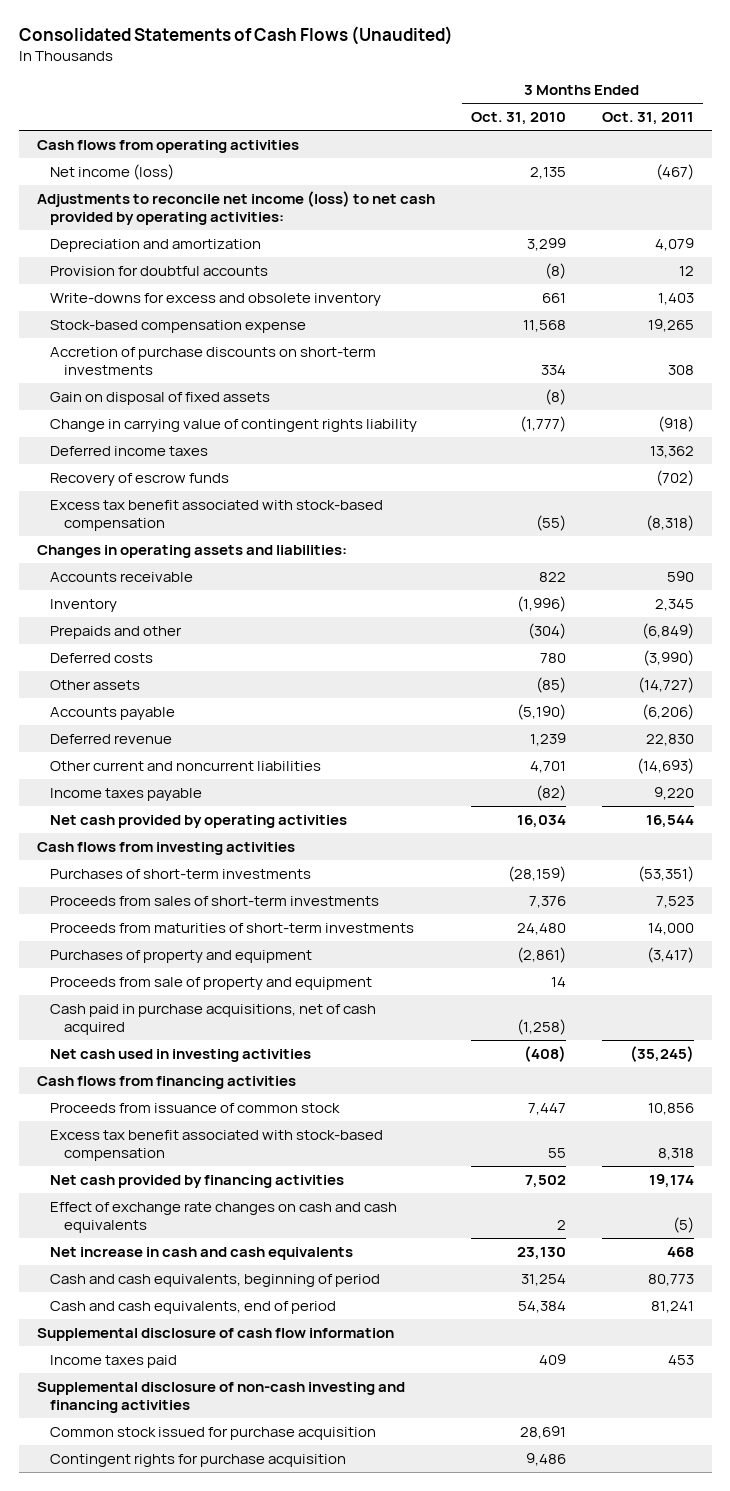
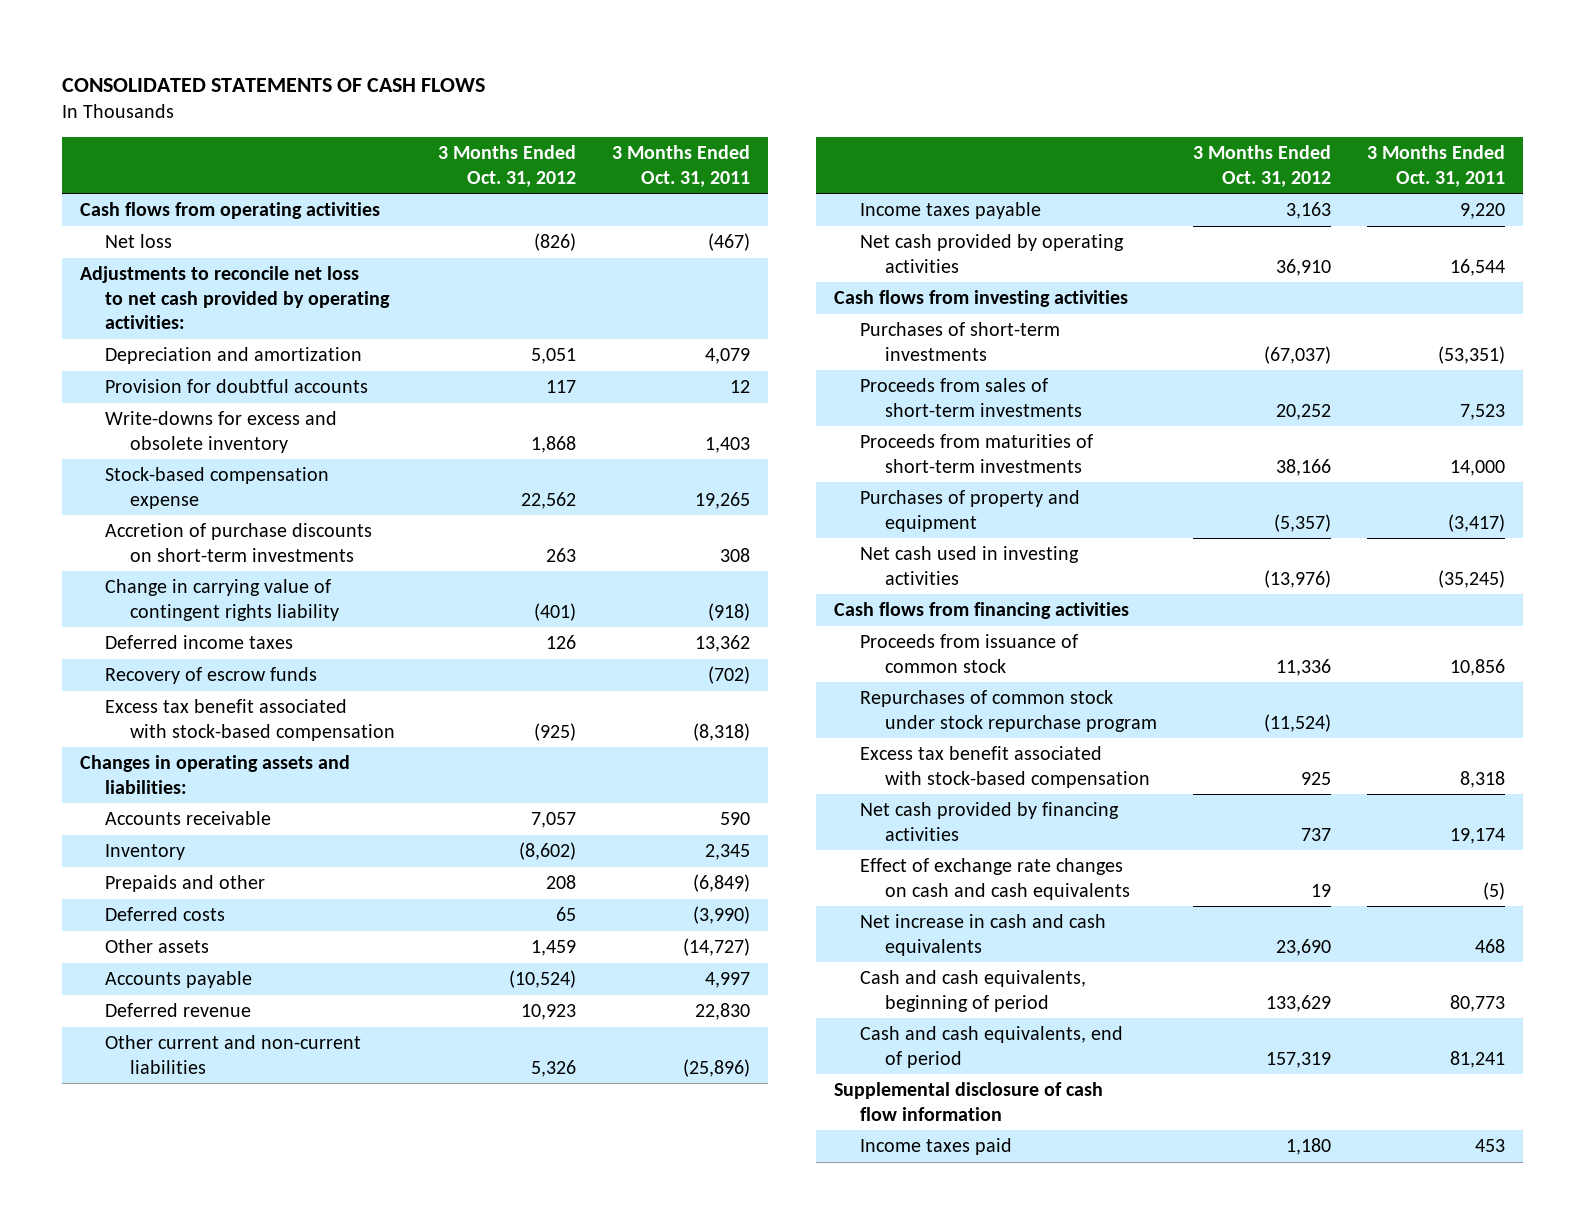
- Consolidated Statements of Cash Flows (Unaudited)
+ CONSOLIDATED STATEMENTS OF CASH FLOWS
- | 3 Months Ended Oct. 31, 2010 | 3 Months Ended Oct. 31, 2011
+ | 3 Months Ended Oct. 31, 2012 | 3 Months Ended Oct. 31, 2011
- Net income (loss) | 2,135 | (467)
- Adjustments to reconcile net income (loss) to net cash provided by operating activities:
+ Net loss | (826) | (467)
+ Adjustments to reconcile net loss to net cash provided by operating activities:
- Gain on disposal of fixed assets | (8) |
- Accounts payable | (5,190) | (6,206)
+ Accounts payable | (10,524) | 4,997
- Other current and noncurrent liabilities | 4,701 | (14,693)
+ Other current and non-current liabilities | 5,326 | (25,896)
- Proceeds from sale of property and equipment | 14 |
- Cash paid in purchase acquisitions, net of cash acquired | (1,258) |
+ Repurchases of common stock under stock repurchase program | (11,524) |
- Supplemental disclosure of non-cash investing and financing activities
- Common stock issued for purchase acquisition | 28,691 |
- Contingent rights for purchase acquisition | 9,486 |

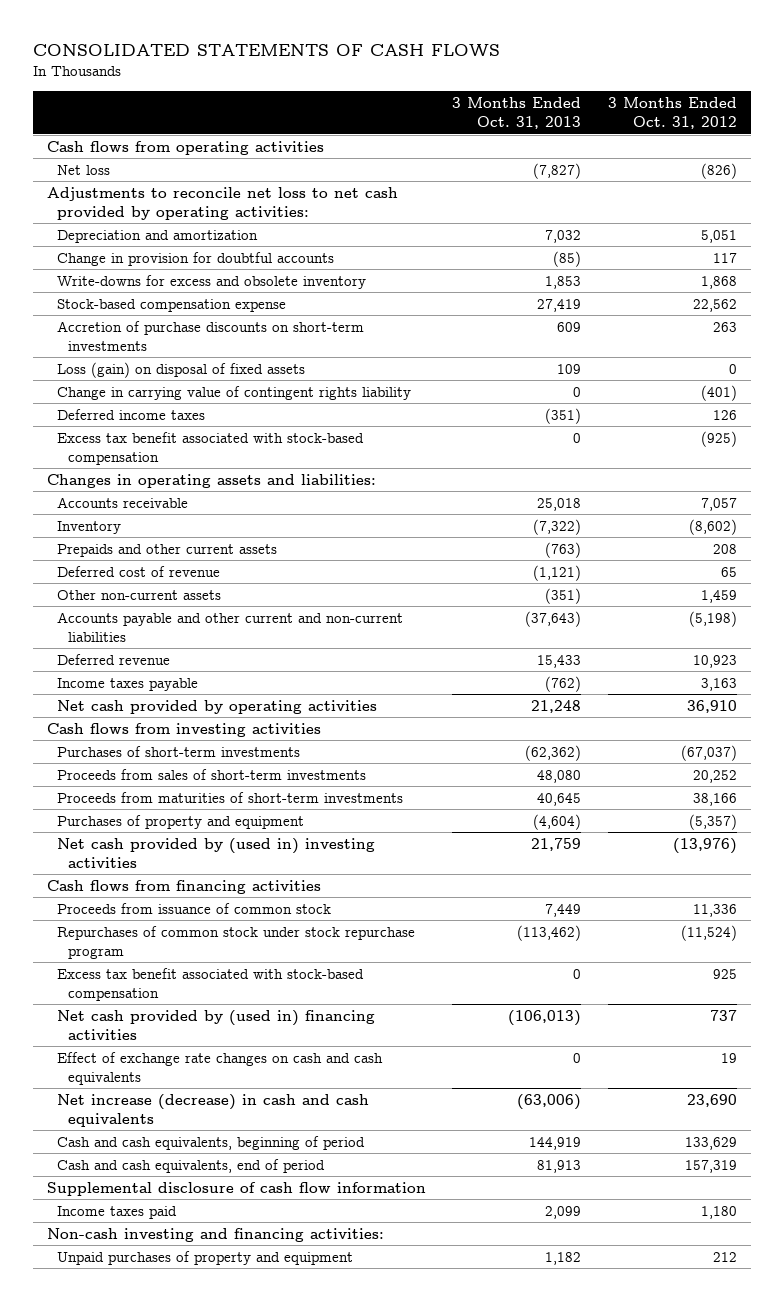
- | 3 Months Ended Oct. 31, 2012 | 3 Months Ended Oct. 31, 2011
+ | 3 Months Ended Oct. 31, 2013 | 3 Months Ended Oct. 31, 2012
- Provision for doubtful accounts | 117 | 12
+ Change in provision for doubtful accounts | (85) | 117
+ Loss (gain) on disposal of fixed assets | 109 | 0
- Recovery of escrow funds | | (702)
- Prepaids and other | 208 | (6,849)
- Deferred costs | 65 | (3,990)
- Other assets | 1,459 | (14,727)
- Accounts payable | (10,524) | 4,997
+ Prepaids and other current assets | (763) | 208
+ Deferred cost of revenue | (1,121) | 65
+ Other non-current assets | (351) | 1,459
+ Accounts payable and other current and non-current liabilities | (37,643) | (5,198)
- Other current and non-current liabilities | 5,326 | (25,896)
- Net cash used in investing activities | (13,976) | (35,245)
+ Net cash provided by (used in) investing activities | 21,759 | (13,976)
- Net cash provided by financing activities | 737 | 19,174
+ Net cash provided by (used in) financing activities | (106,013) | 737
- Net increase in cash and cash equivalents | 23,690 | 468
+ Net increase (decrease) in cash and cash equivalents | (63,006) | 23,690
+ Non-cash investing and financing activities:
+ Unpaid purchases of property and equipment | 1,182 | 212

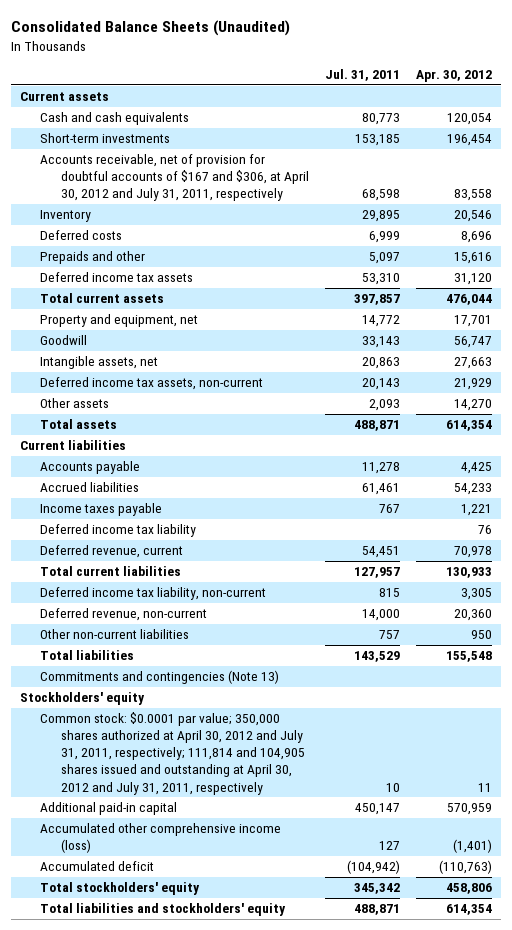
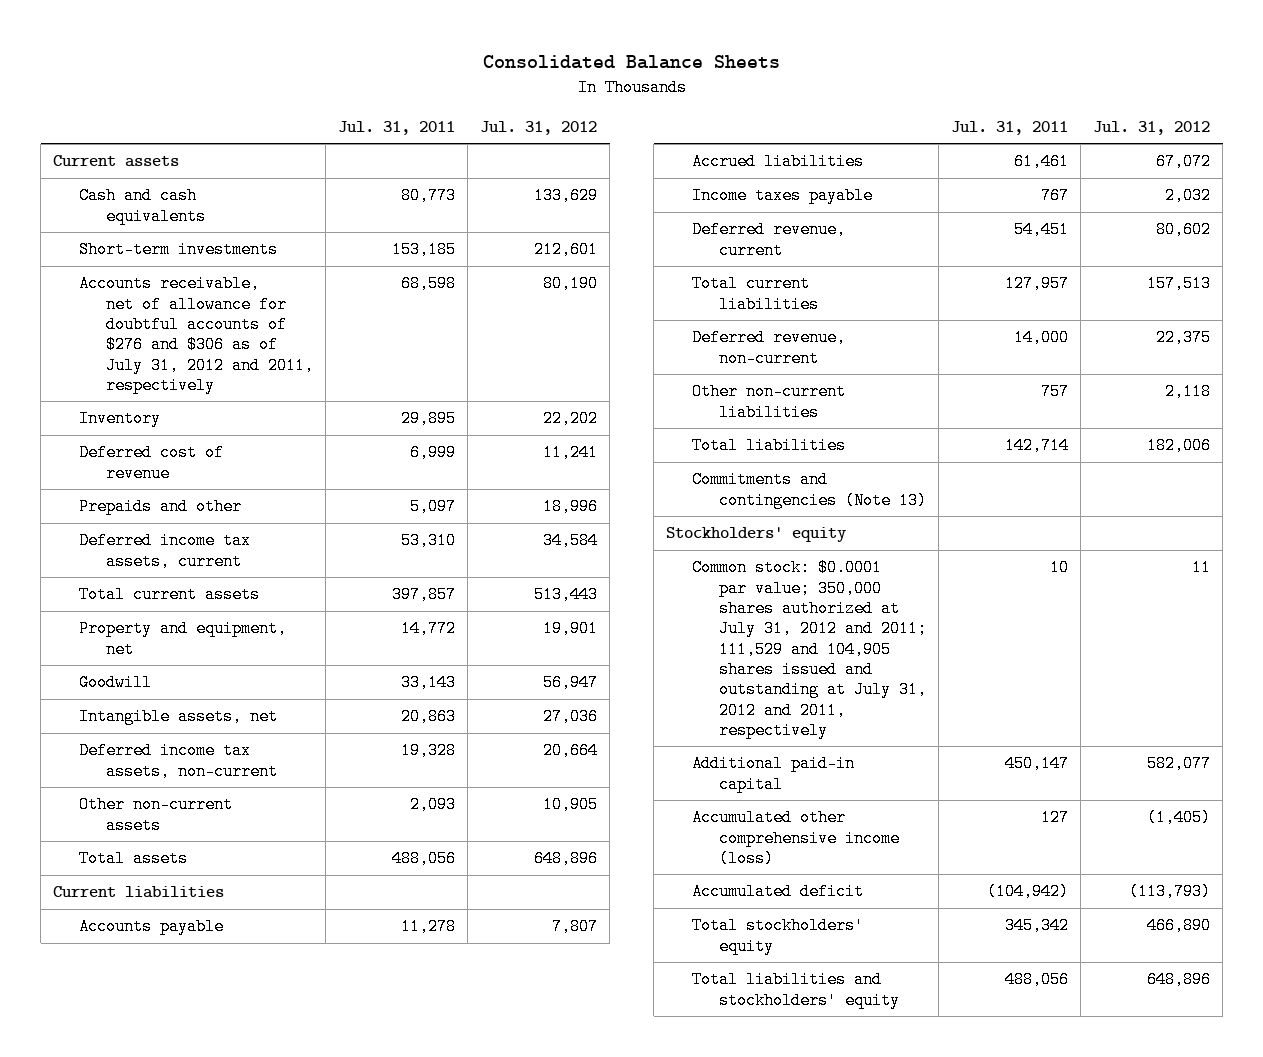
- Consolidated Balance Sheets (Unaudited)
+ Consolidated Balance Sheets
- | Jul. 31, 2011 | Apr. 30, 2012
+ | Jul. 31, 2011 | Jul. 31, 2012
- Accounts receivable, net of provision for doubtful accounts of $167 and $306, at April 30, 2012 and July 31, 2011, respectively | 68,598 | 83,558
+ Accounts receivable, net of allowance for doubtful accounts of $276 and $306 as of July 31, 2012 and 2011, respectively | 68,598 | 80,190
- Deferred costs | 6,999 | 8,696
+ Deferred cost of revenue | 6,999 | 11,241
- Deferred income tax assets | 53,310 | 31,120
+ Deferred income tax assets, current | 53,310 | 34,584
- Deferred income tax assets, non-current | 20,143 | 21,929
- Other assets | 2,093 | 14,270
- Total assets | 488,871 | 614,354
+ Deferred income tax assets, non-current | 19,328 | 20,664
+ Other non-current assets | 2,093 | 10,905
+ Total assets | 488,056 | 648,896
- Deferred income tax liability | | 76
- Deferred income tax liability, non-current | 815 | 3,305
- Total liabilities | 143,529 | 155,548
+ Total liabilities | 142,714 | 182,006
- Common stock: $0.0001 par value; 350,000 shares authorized at April 30, 2012 and July 31, 2011, respectively; 111,814 and 104,905 shares issued and outstanding at April 30, 2012 and July 31, 2011, respectively | 10 | 11
+ Common stock: $0.0001 par value; 350,000 shares authorized at July 31, 2012 and 2011; 111,529 and 104,905 shares issued and outstanding at July 31, 2012 and 2011, respectively | 10 | 11
- Total liabilities and stockholders' equity | 488,871 | 614,354
+ Total liabilities and stockholders' equity | 488,056 | 648,896

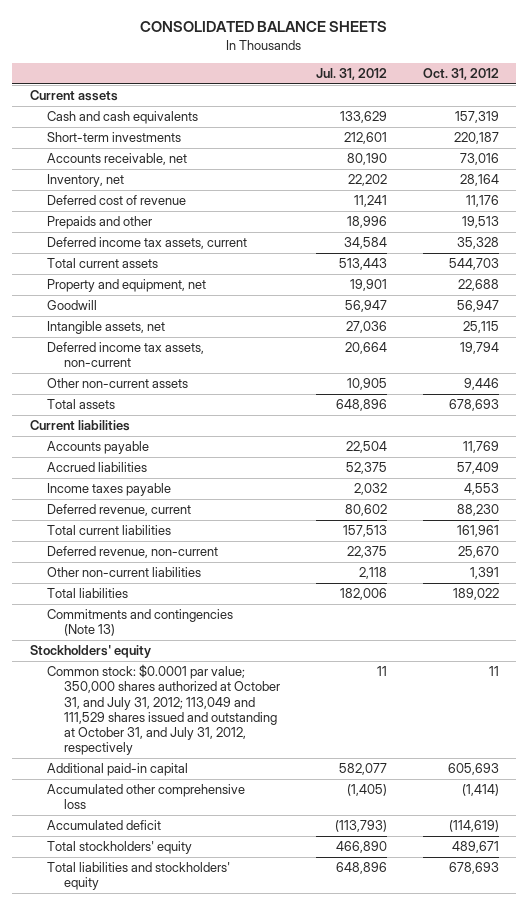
- Consolidated Balance Sheets
+ CONSOLIDATED BALANCE SHEETS
- | Jul. 31, 2011 | Jul. 31, 2012
+ | Jul. 31, 2012 | Oct. 31, 2012
- Accounts receivable, net of allowance for doubtful accounts of $276 and $306 as of July 31, 2012 and 2011, respectively | 68,598 | 80,190
- Inventory | 29,895 | 22,202
+ Accounts receivable, net | 80,190 | 73,016
+ Inventory, net | 22,202 | 28,164
- Accounts payable | 11,278 | 7,807
- Accrued liabilities | 61,461 | 67,072
+ Accounts payable | 22,504 | 11,769
+ Accrued liabilities | 52,375 | 57,409
- Common stock: $0.0001 par value; 350,000 shares authorized at July 31, 2012 and 2011; 111,529 and 104,905 shares issued and outstanding at July 31, 2012 and 2011, respectively | 10 | 11
+ Common stock: $0.0001 par value; 350,000 shares authorized at October 31, and July 31, 2012; 113,049 and 111,529 shares issued and outstanding at October 31, and July 31, 2012, respectively | 11 | 11
- Accumulated other comprehensive income (loss) | 127 | (1,405)
+ Accumulated other comprehensive loss | (1,405) | (1,414)

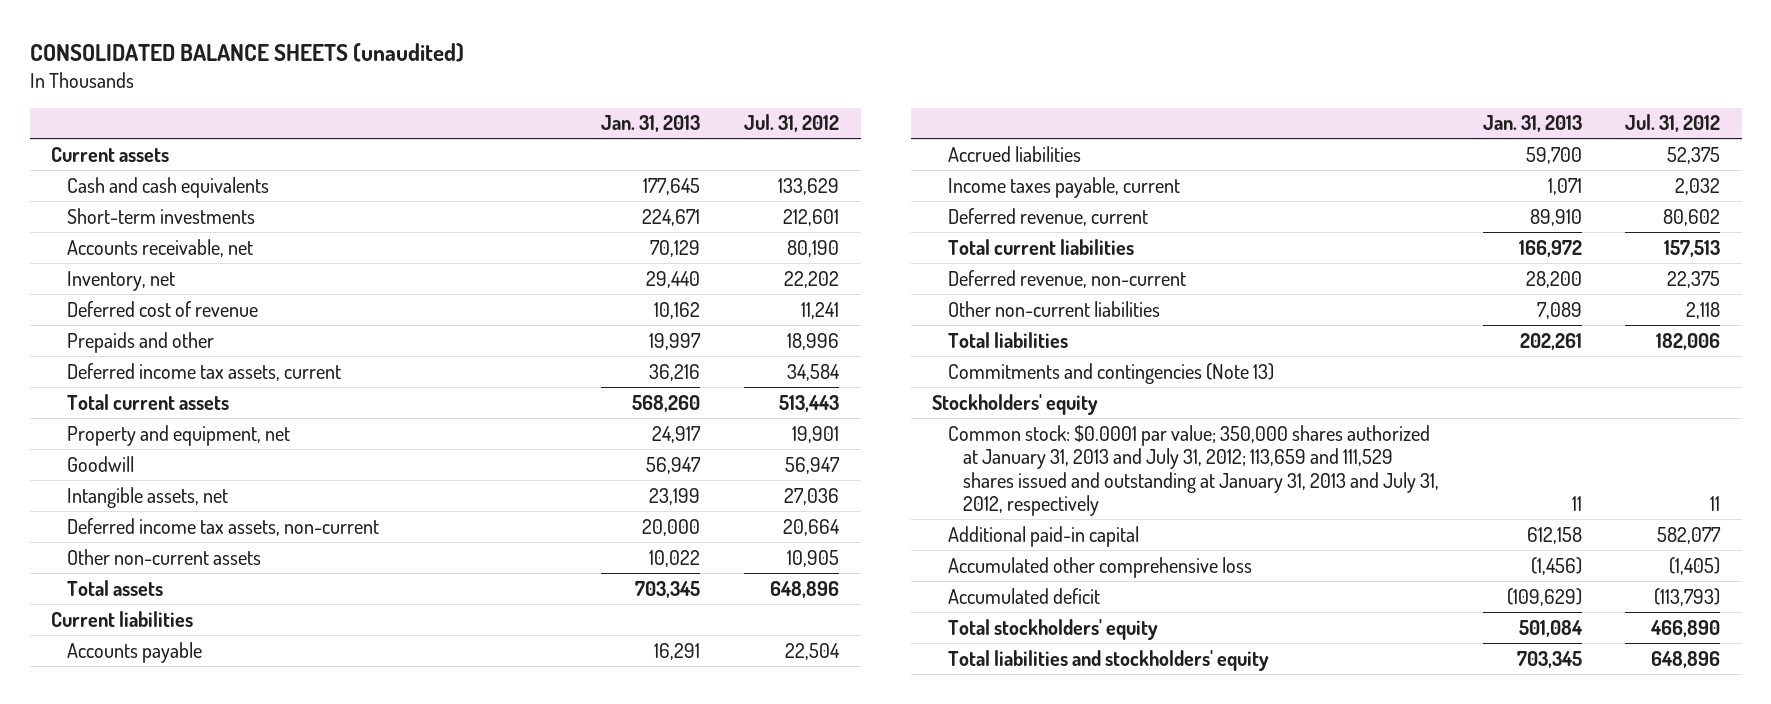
- CONSOLIDATED BALANCE SHEETS
+ CONSOLIDATED BALANCE SHEETS (unaudited)
- | Jul. 31, 2012 | Oct. 31, 2012
+ | Jan. 31, 2013 | Jul. 31, 2012
- Income taxes payable | 2,032 | 4,553
+ Income taxes payable, current | 1,071 | 2,032
- Common stock: $0.0001 par value; 350,000 shares authorized at October 31, and July 31, 2012; 113,049 and 111,529 shares issued and outstanding at October 31, and July 31, 2012, respectively | 11 | 11
+ Common stock: $0.0001 par value; 350,000 shares authorized at January 31, 2013 and July 31, 2012; 113,659 and 111,529 shares issued and outstanding at January 31, 2013 and July 31, 2012, respectively | 11 | 11

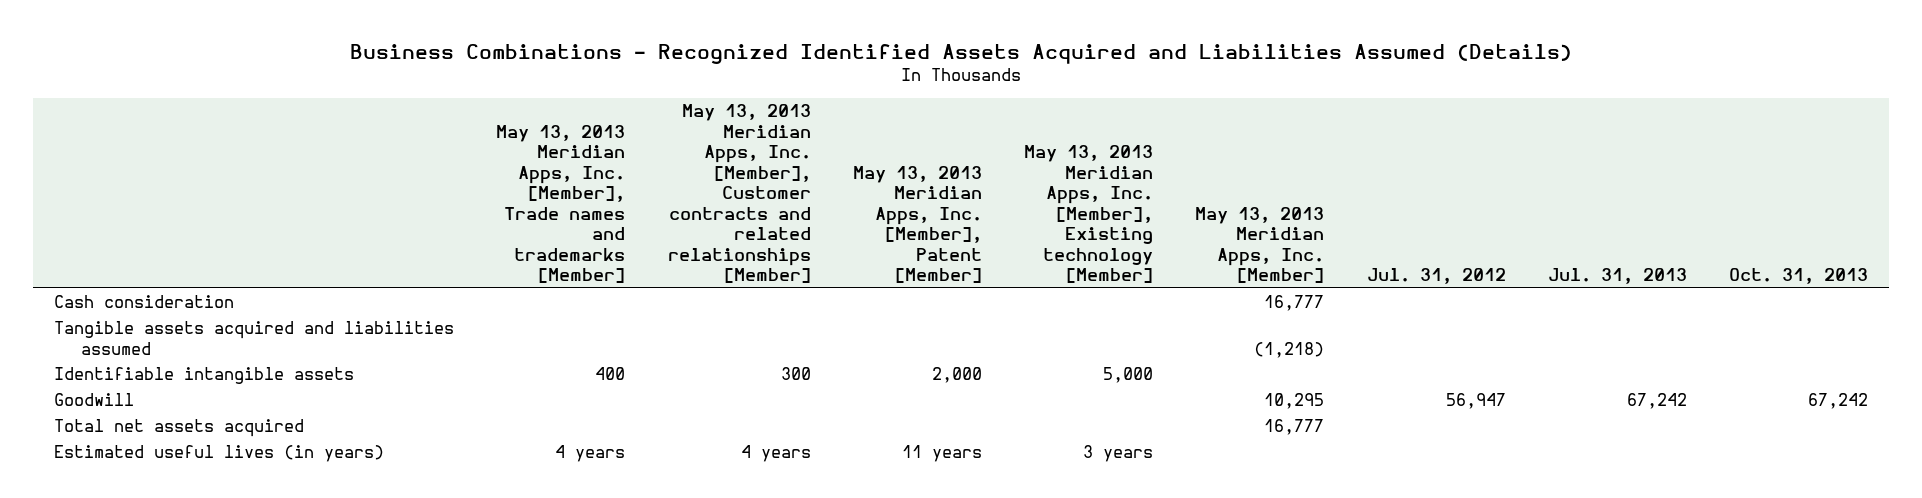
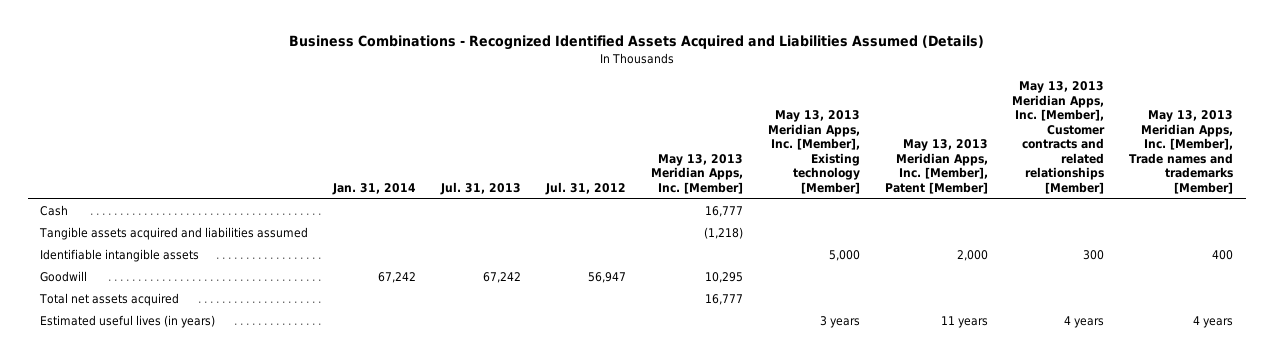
- | May 13, 2013 Meridian Apps, Inc. [Member], Trade names and trademarks [Member] | May 13, 2013 Meridian Apps, Inc. [Member], Customer contracts and related relationships [Member] | May 13, 2013 Meridian Apps, Inc. [Member], Patent [Member] | May 13, 2013 Meridian Apps, Inc. [Member], Existing technology [Member] | May 13, 2013 Meridian Apps, Inc. [Member] | Jul. 31, 2012 | Jul. 31, 2013 | Oct. 31, 2013
+ | Jan. 31, 2014 | Jul. 31, 2013 | Jul. 31, 2012 | May 13, 2013 Meridian Apps, Inc. [Member] | May 13, 2013 Meridian Apps, Inc. [Member], Existing technology [Member] | May 13, 2013 Meridian Apps, Inc. [Member], Patent [Member] | May 13, 2013 Meridian Apps, Inc. [Member], Customer contracts and related relationships [Member] | May 13, 2013 Meridian Apps, Inc. [Member], Trade names and trademarks [Member]
- Cash consideration | | | | | 16,777 | | |
+ Cash | | | | 16,777 | | | |

